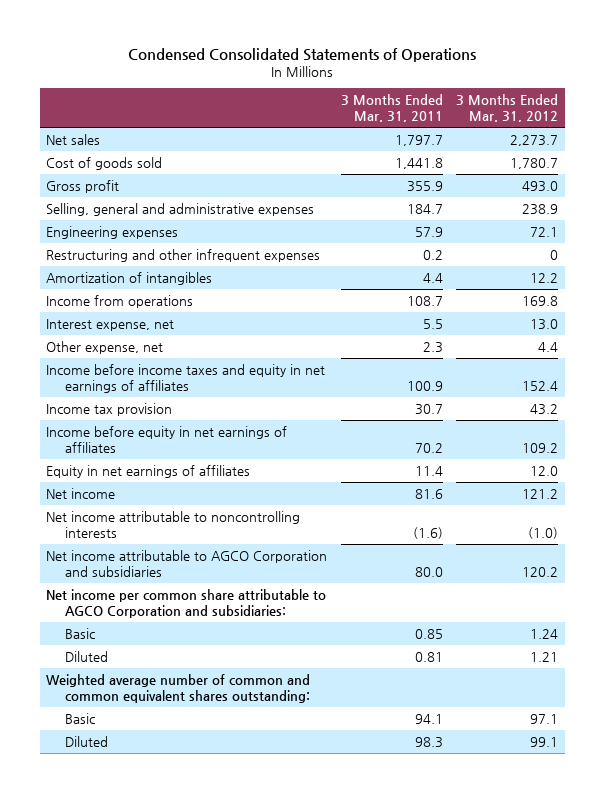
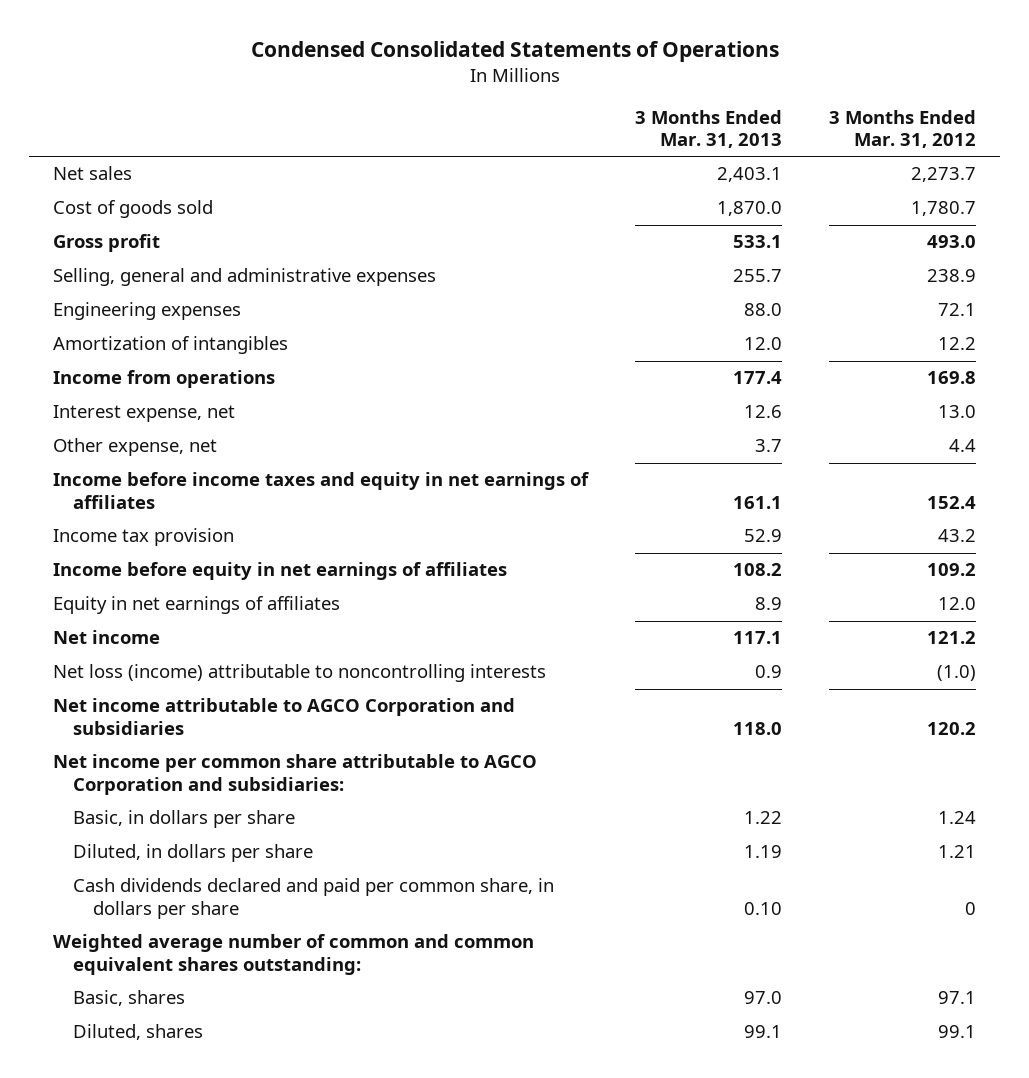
- | 3 Months Ended Mar. 31, 2011 | 3 Months Ended Mar. 31, 2012
+ | 3 Months Ended Mar. 31, 2013 | 3 Months Ended Mar. 31, 2012
- Restructuring and other infrequent expenses | 0.2 | 0
- Net income attributable to noncontrolling interests | (1.6) | (1.0)
+ Net loss (income) attributable to noncontrolling interests | 0.9 | (1.0)
- Basic | 0.85 | 1.24
- Diluted | 0.81 | 1.21
+ Basic, in dollars per share | 1.22 | 1.24
+ Diluted, in dollars per share | 1.19 | 1.21
+ Cash dividends declared and paid per common share, in dollars per share | 0.10 | 0
- Basic | 94.1 | 97.1
- Diluted | 98.3 | 99.1
+ Basic, shares | 97.0 | 97.1
+ Diluted, shares | 99.1 | 99.1

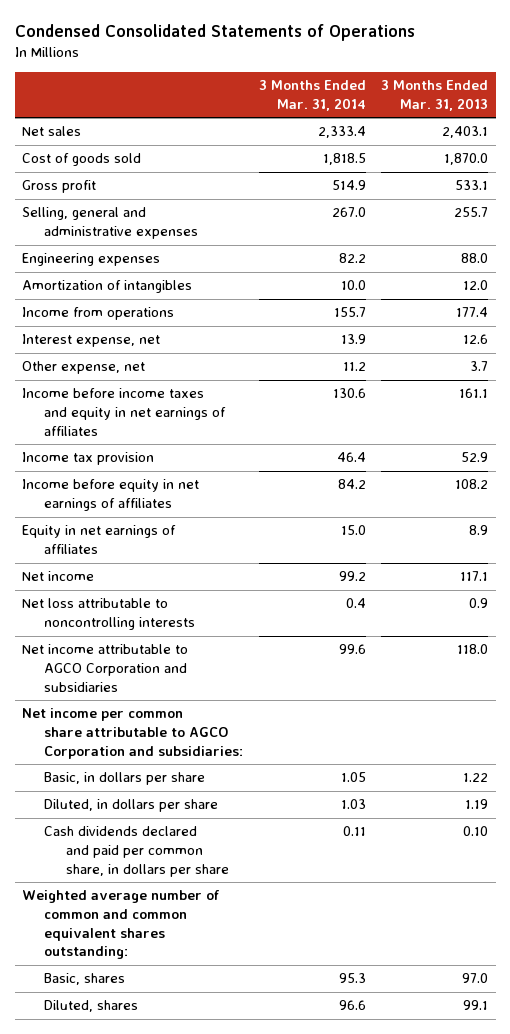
- | 3 Months Ended Mar. 31, 2013 | 3 Months Ended Mar. 31, 2012
+ | 3 Months Ended Mar. 31, 2014 | 3 Months Ended Mar. 31, 2013
- Net loss (income) attributable to noncontrolling interests | 0.9 | (1.0)
+ Net loss attributable to noncontrolling interests | 0.4 | 0.9

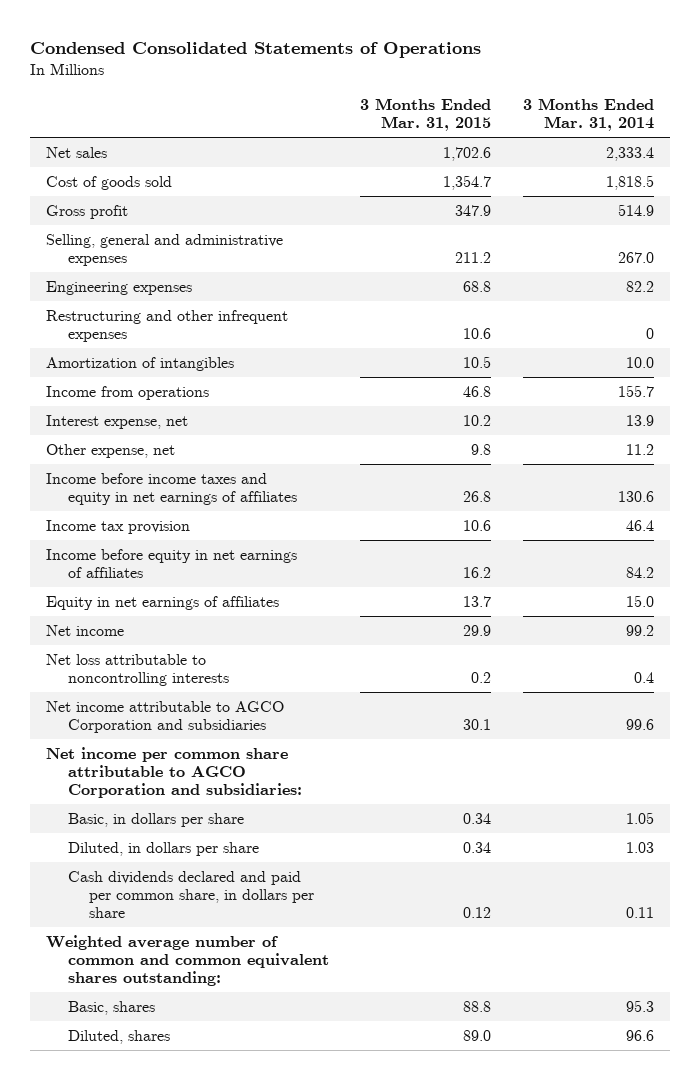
- | 3 Months Ended Mar. 31, 2014 | 3 Months Ended Mar. 31, 2013
+ | 3 Months Ended Mar. 31, 2015 | 3 Months Ended Mar. 31, 2014
+ Restructuring and other infrequent expenses | 10.6 | 0

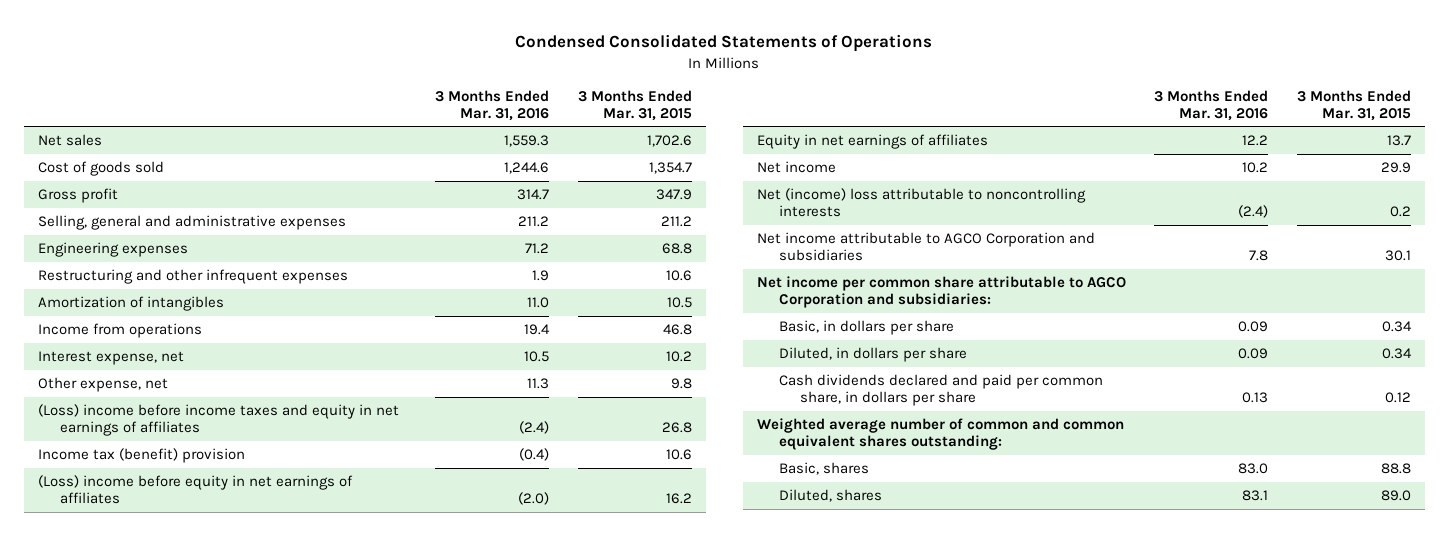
- | 3 Months Ended Mar. 31, 2015 | 3 Months Ended Mar. 31, 2014
+ | 3 Months Ended Mar. 31, 2016 | 3 Months Ended Mar. 31, 2015
- Income before income taxes and equity in net earnings of affiliates | 26.8 | 130.6
- Income tax provision | 10.6 | 46.4
- Income before equity in net earnings of affiliates | 16.2 | 84.2
+ (Loss) income before income taxes and equity in net earnings of affiliates | (2.4) | 26.8
+ Income tax (benefit) provision | (0.4) | 10.6
+ (Loss) income before equity in net earnings of affiliates | (2.0) | 16.2
- Net loss attributable to noncontrolling interests | 0.2 | 0.4
+ Net (income) loss attributable to noncontrolling interests | (2.4) | 0.2

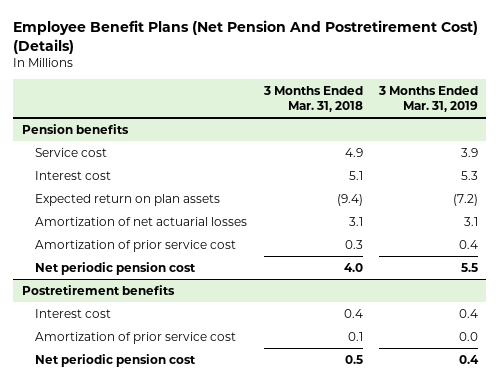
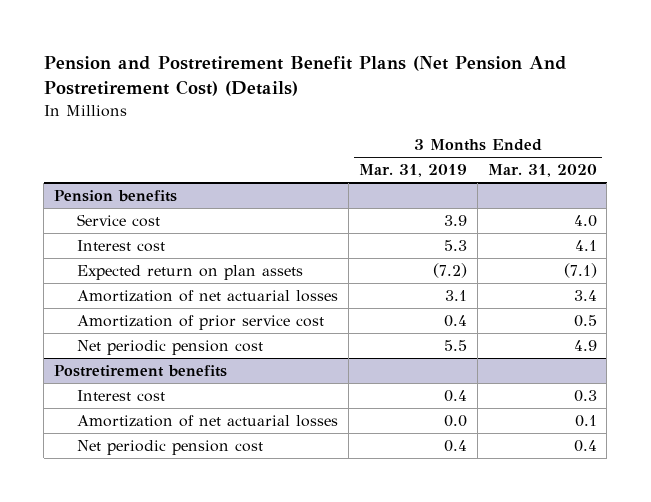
- Employee Benefit Plans (Net Pension And Postretirement Cost) (Details)
+ Pension and Postretirement Benefit Plans (Net Pension And Postretirement Cost) (Details)
- | 3 Months Ended Mar. 31, 2018 | 3 Months Ended Mar. 31, 2019
+ | 3 Months Ended Mar. 31, 2019 | 3 Months Ended Mar. 31, 2020
@ Postretirement benefits
- Amortization of prior service cost | 0.1 | 0.0
+ Amortization of net actuarial losses | 0.0 | 0.1

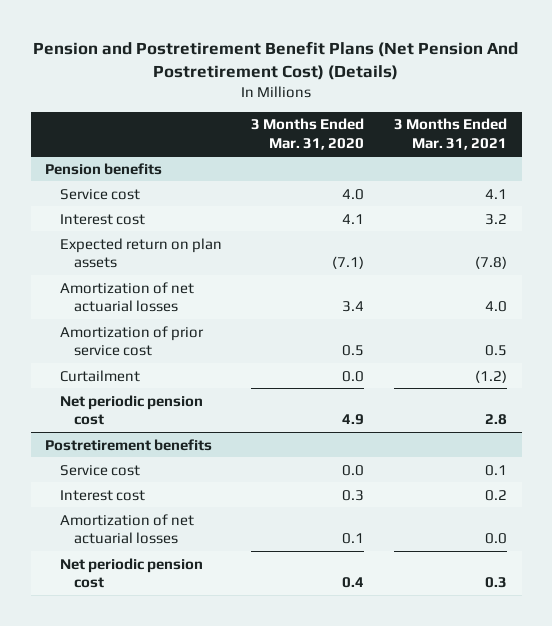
- | 3 Months Ended Mar. 31, 2019 | 3 Months Ended Mar. 31, 2020
+ | 3 Months Ended Mar. 31, 2020 | 3 Months Ended Mar. 31, 2021
@ Pension benefits
+ Curtailment | 0.0 | (1.2)
@ Postretirement benefits
+ Service cost | 0.0 | 0.1

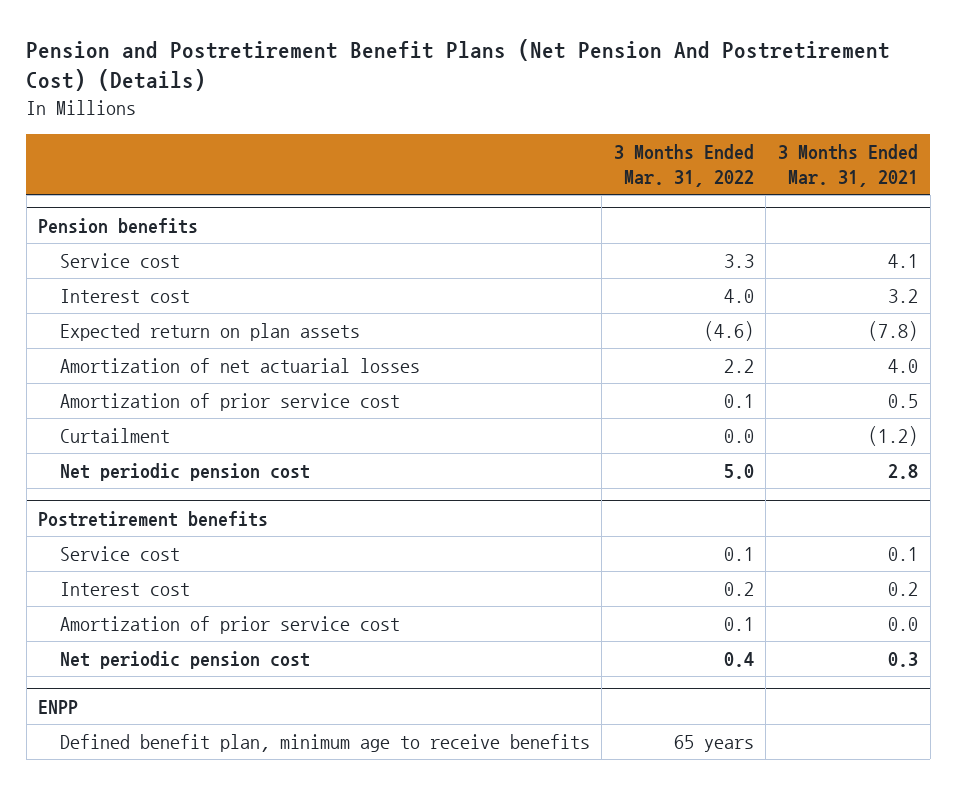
- | 3 Months Ended Mar. 31, 2020 | 3 Months Ended Mar. 31, 2021
+ | 3 Months Ended Mar. 31, 2022 | 3 Months Ended Mar. 31, 2021
@ Postretirement benefits
- Amortization of net actuarial losses | 0.1 | 0.0
+ Amortization of prior service cost | 0.1 | 0.0
+ ENPP
+ Defined benefit plan, minimum age to receive benefits | 65 years |

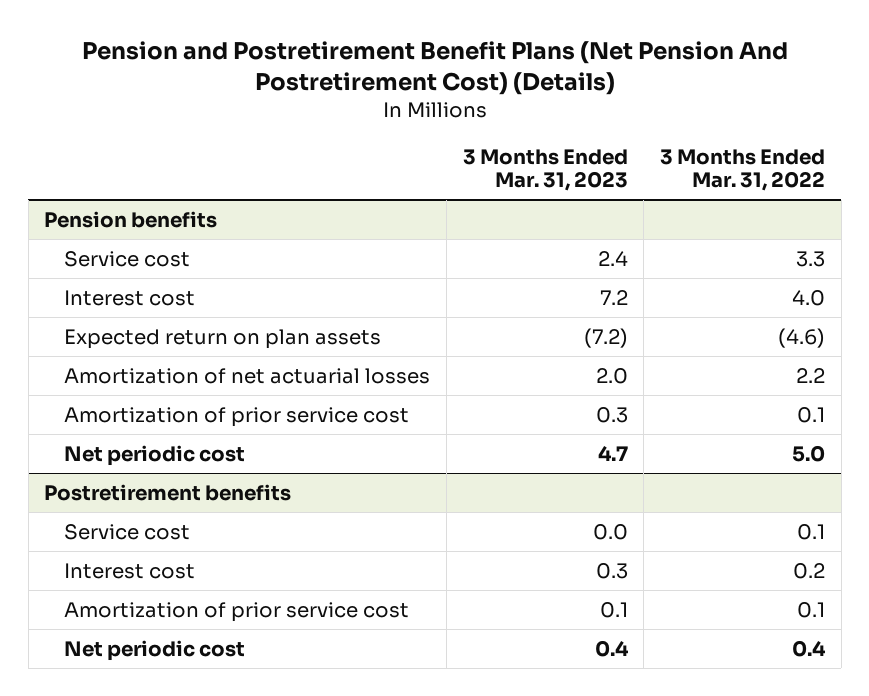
- | 3 Months Ended Mar. 31, 2022 | 3 Months Ended Mar. 31, 2021
+ | 3 Months Ended Mar. 31, 2023 | 3 Months Ended Mar. 31, 2022
@ Pension benefits
- Curtailment | 0.0 | (1.2)
- Net periodic pension cost | 5.0 | 2.8
+ Net periodic cost | 4.7 | 5.0
@ Postretirement benefits
- Net periodic pension cost | 0.4 | 0.3
- ENPP
- Defined benefit plan, minimum age to receive benefits | 65 years |
@ Postretirement benefits
+ Net periodic cost | 0.4 | 0.4

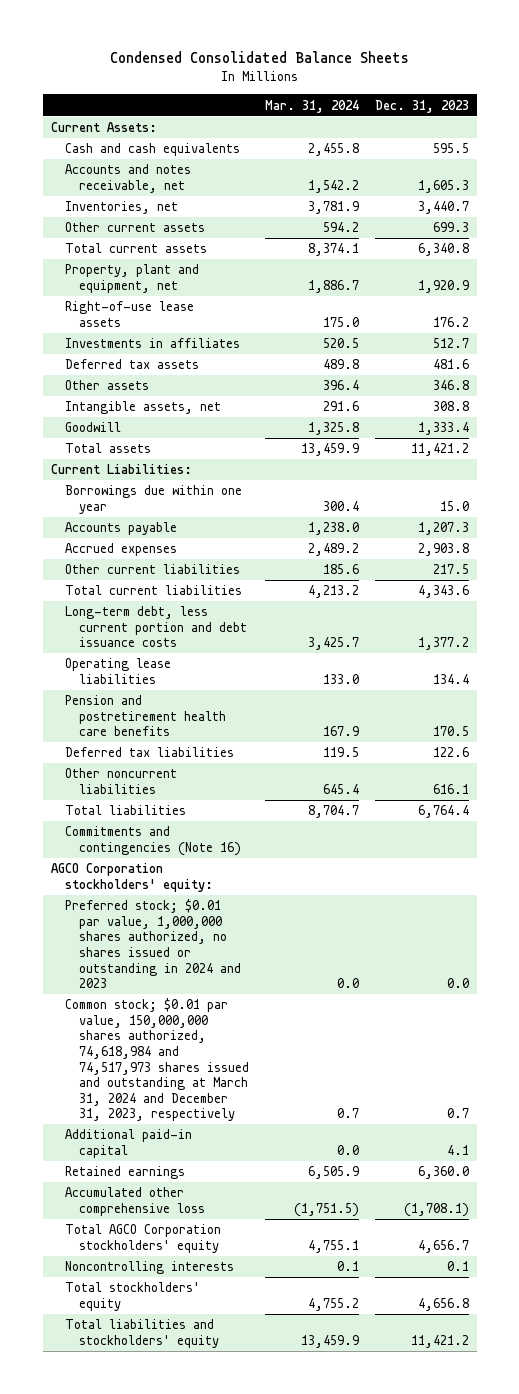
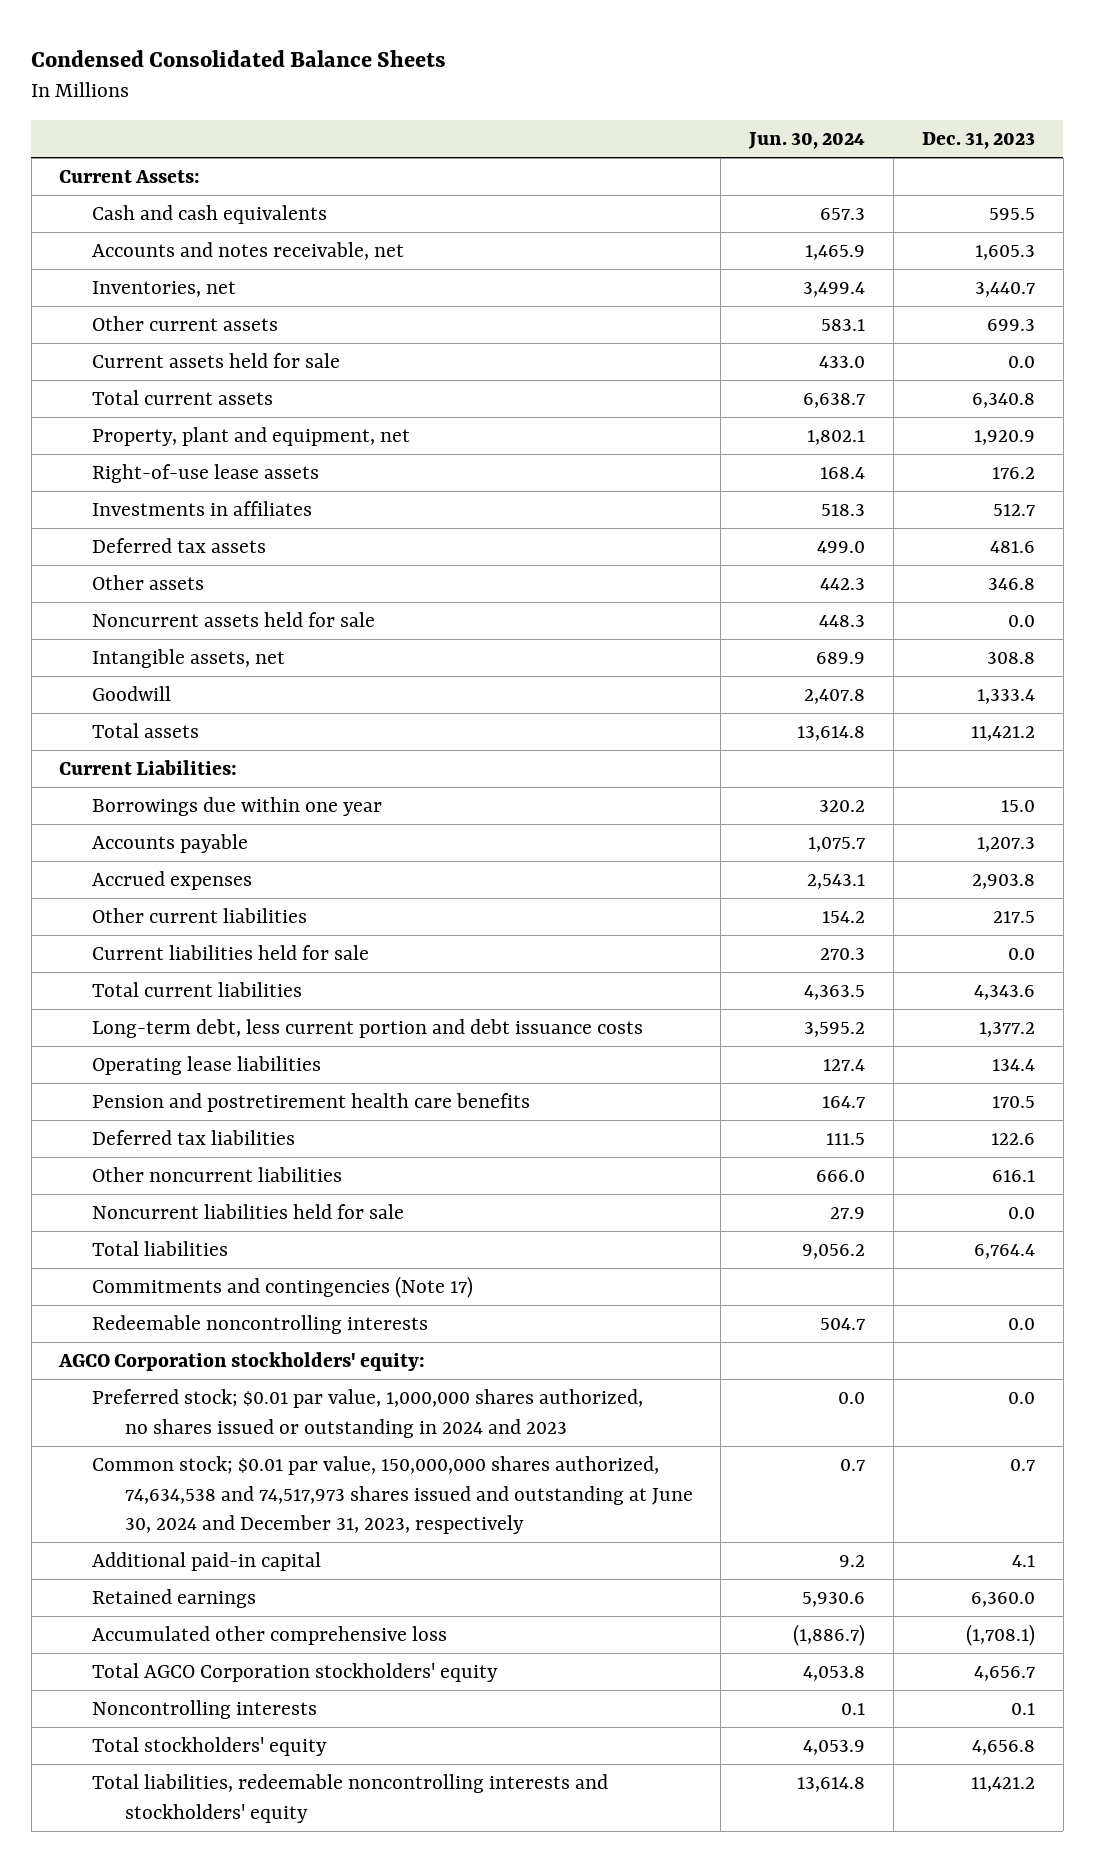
- | Mar. 31, 2024 | Dec. 31, 2023
+ | Jun. 30, 2024 | Dec. 31, 2023
+ Current assets held for sale | 433.0 | 0.0
+ Noncurrent assets held for sale | 448.3 | 0.0
+ Current liabilities held for sale | 270.3 | 0.0
+ Noncurrent liabilities held for sale | 27.9 | 0.0
- Commitments and contingencies (Note 16)
+ Commitments and contingencies (Note 17)
+ Redeemable noncontrolling interests | 504.7 | 0.0
- Common stock; $0.01 par value, 150,000,000 shares authorized, 74,618,984 and 74,517,973 shares issued and outstanding at March 31, 2024 and December 31, 2023, respectively | 0.7 | 0.7
+ Common stock; $0.01 par value, 150,000,000 shares authorized, 74,634,538 and 74,517,973 shares issued and outstanding at June 30, 2024 and December 31, 2023, respectively | 0.7 | 0.7
- Total liabilities and stockholders' equity | 13,459.9 | 11,421.2
+ Total liabilities, redeemable noncontrolling interests and stockholders' equity | 13,614.8 | 11,421.2

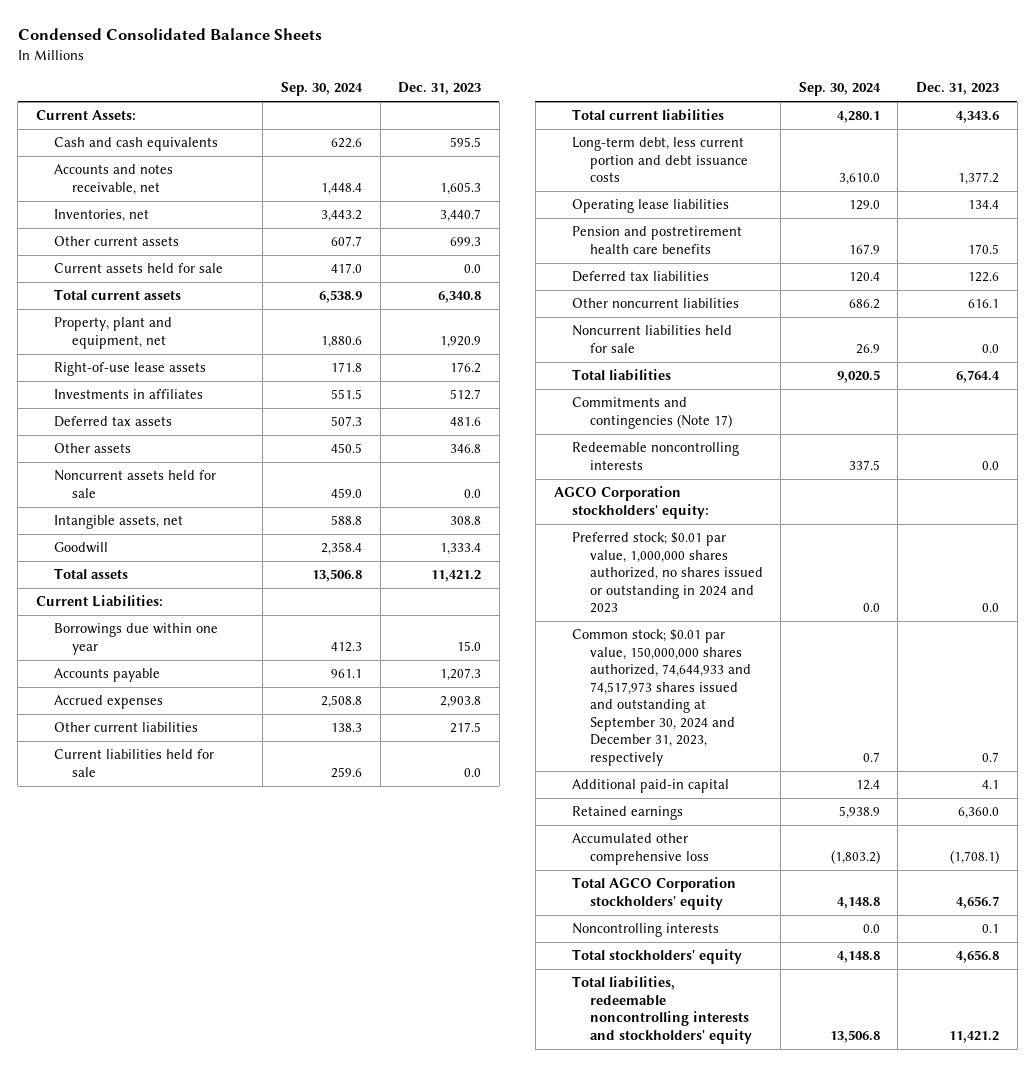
- | Jun. 30, 2024 | Dec. 31, 2023
+ | Sep. 30, 2024 | Dec. 31, 2023
- Common stock; $0.01 par value, 150,000,000 shares authorized, 74,634,538 and 74,517,973 shares issued and outstanding at June 30, 2024 and December 31, 2023, respectively | 0.7 | 0.7
+ Common stock; $0.01 par value, 150,000,000 shares authorized, 74,644,933 and 74,517,973 shares issued and outstanding at September 30, 2024 and December 31, 2023, respectively | 0.7 | 0.7

